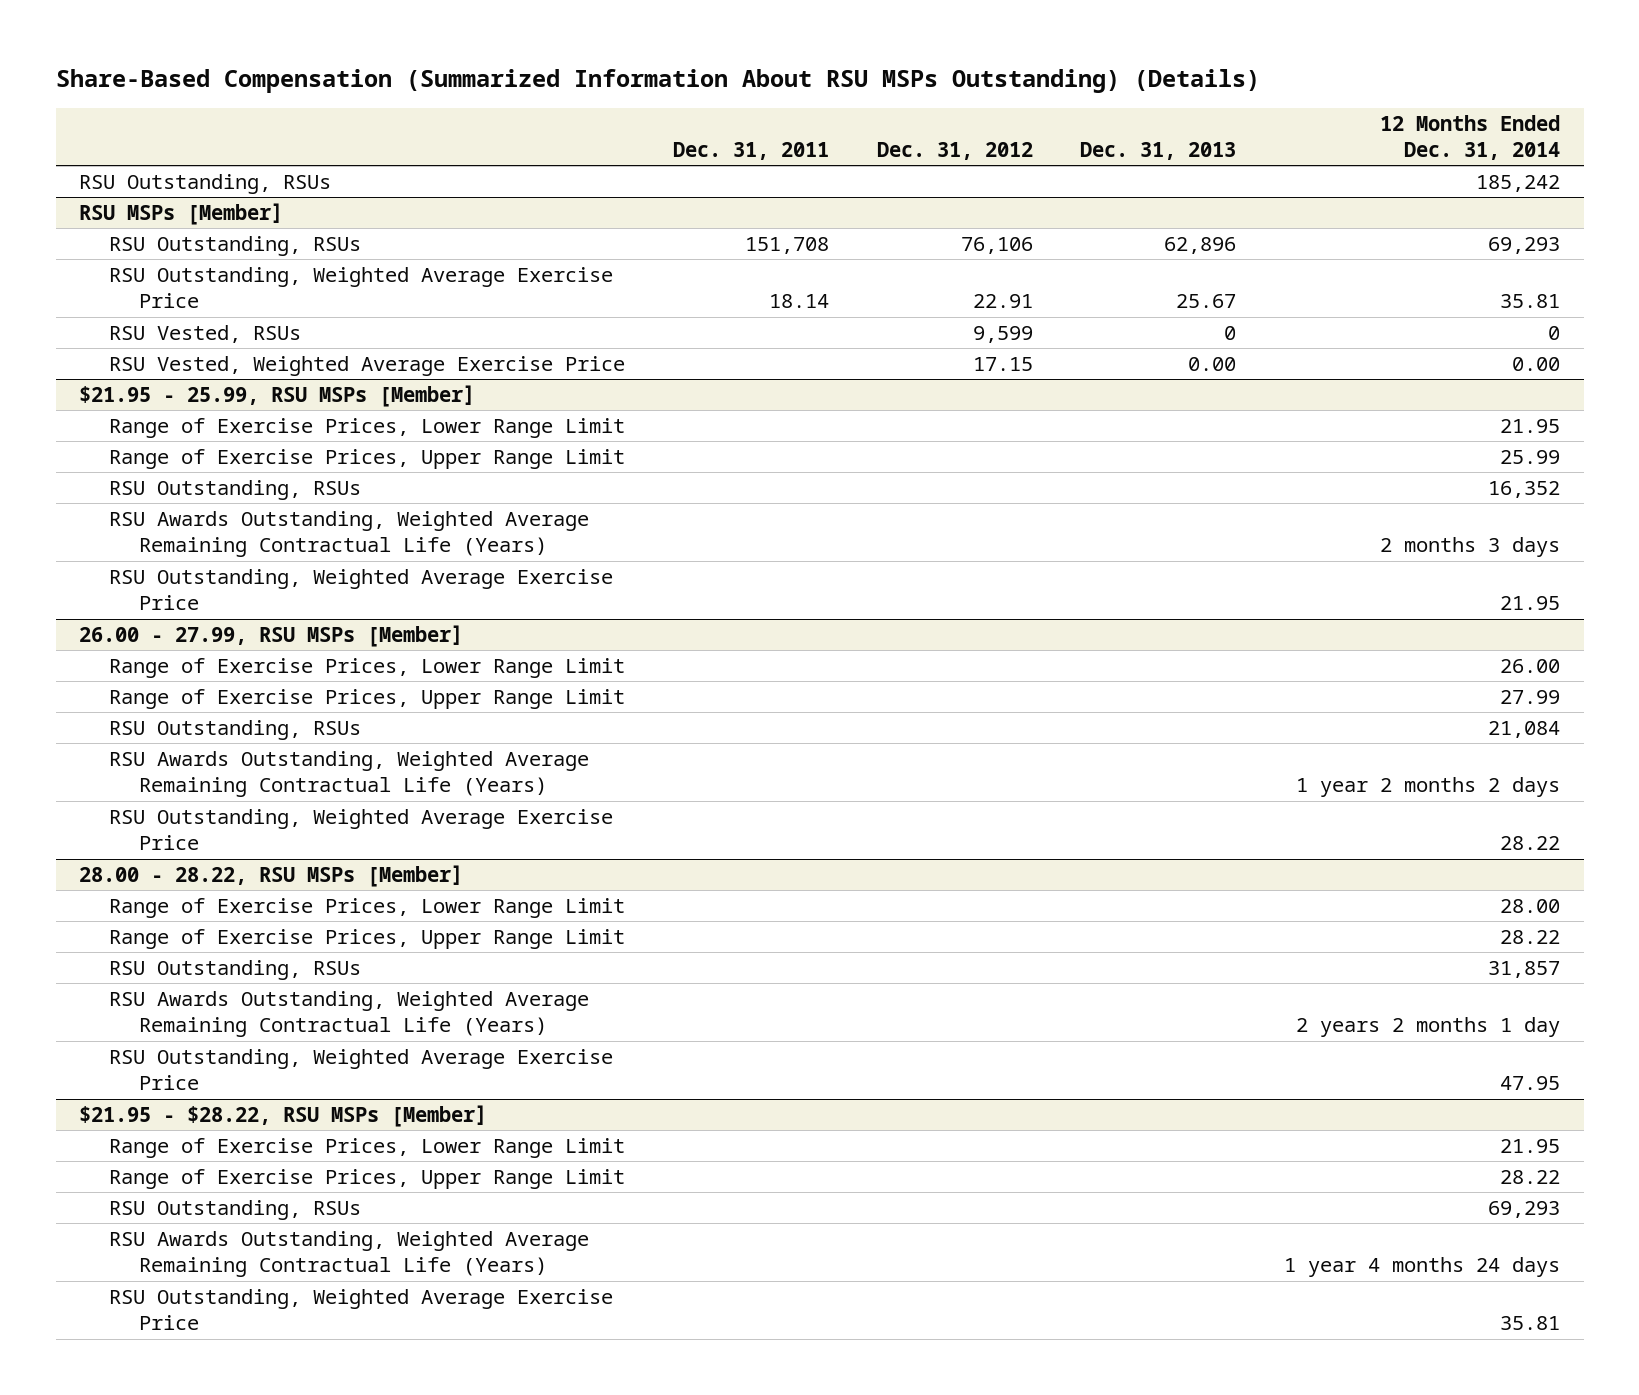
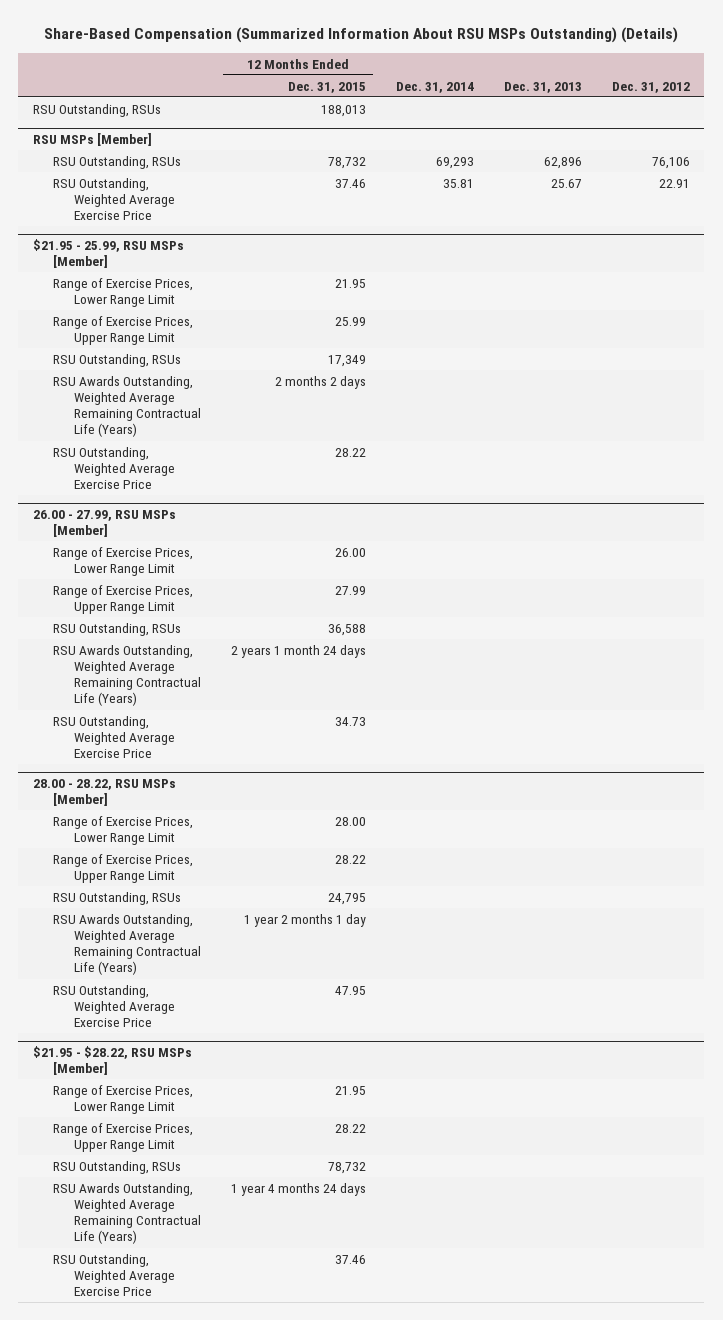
- | Dec. 31, 2011 | Dec. 31, 2012 | Dec. 31, 2013 | 12 Months Ended Dec. 31, 2014
+ | 12 Months Ended Dec. 31, 2015 | Dec. 31, 2014 | Dec. 31, 2013 | Dec. 31, 2012
@ RSU MSPs [Member]
- RSU Vested, RSUs | | 9,599 | 0 | 0
- RSU Vested, Weighted Average Exercise Price | | 17.15 | 0.00 | 0.00

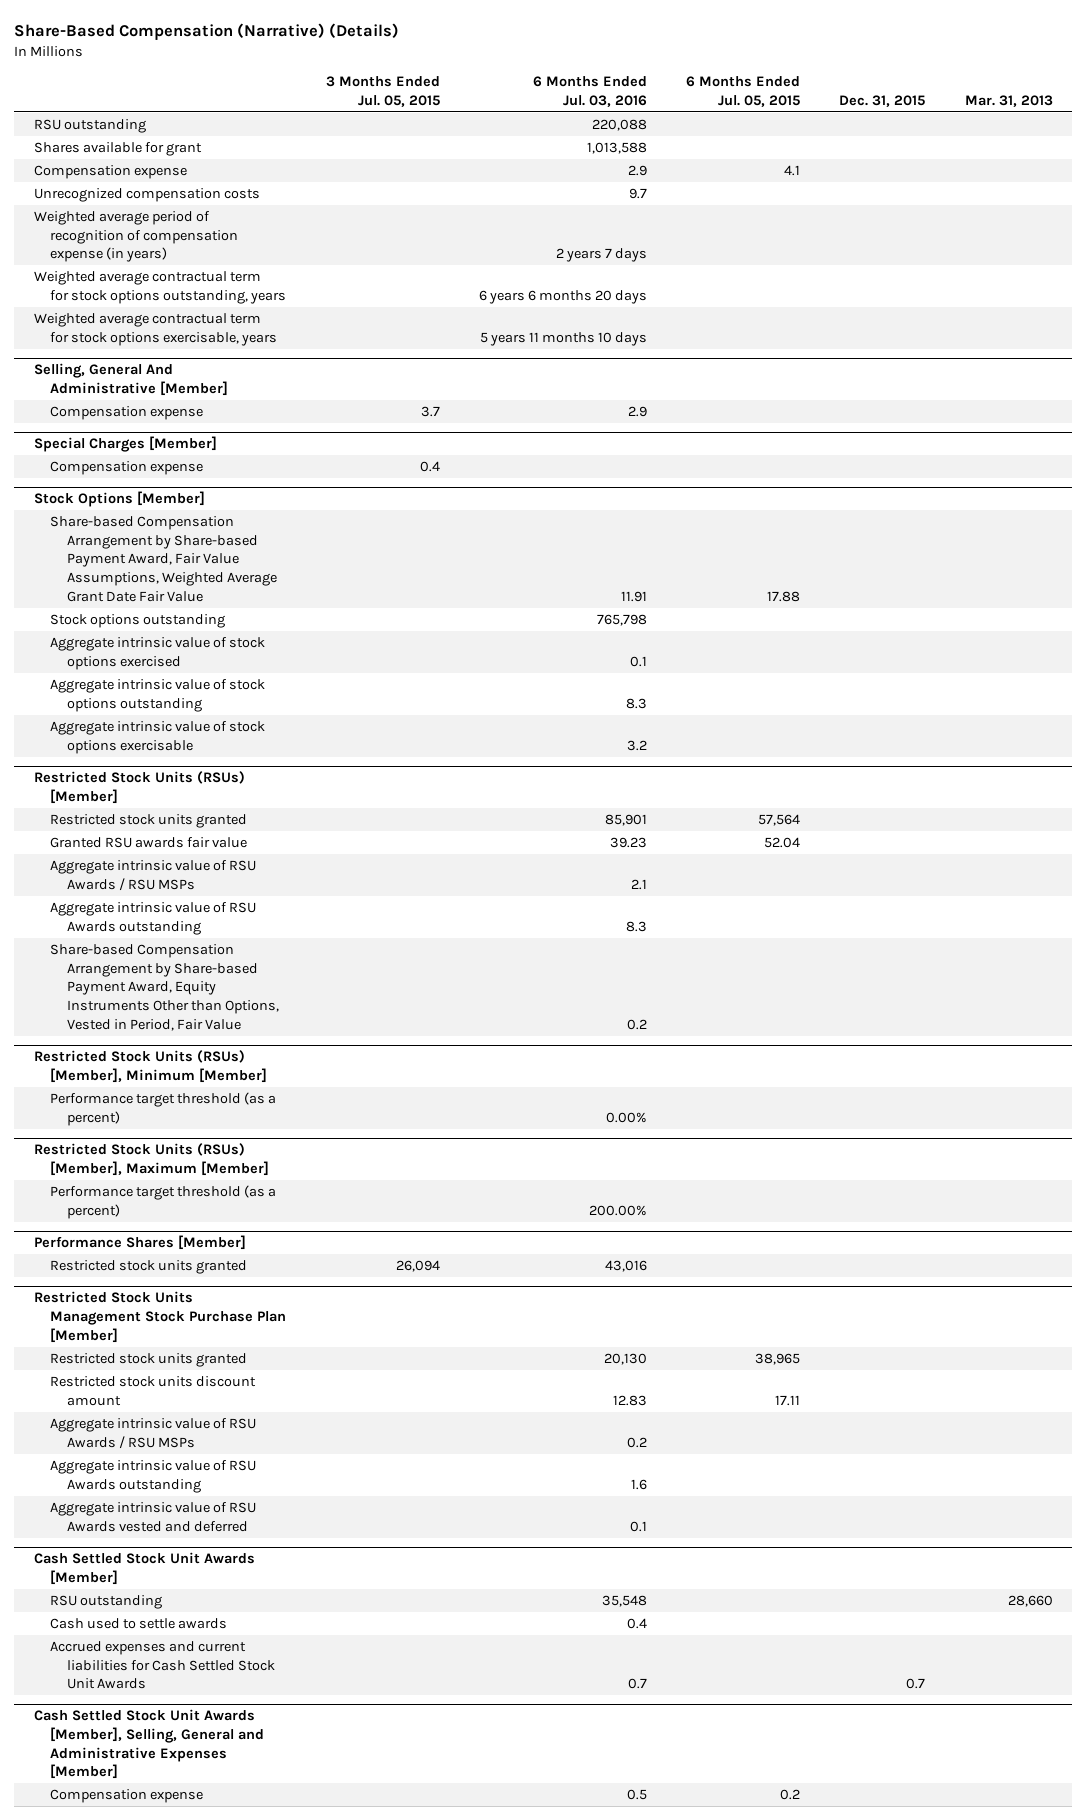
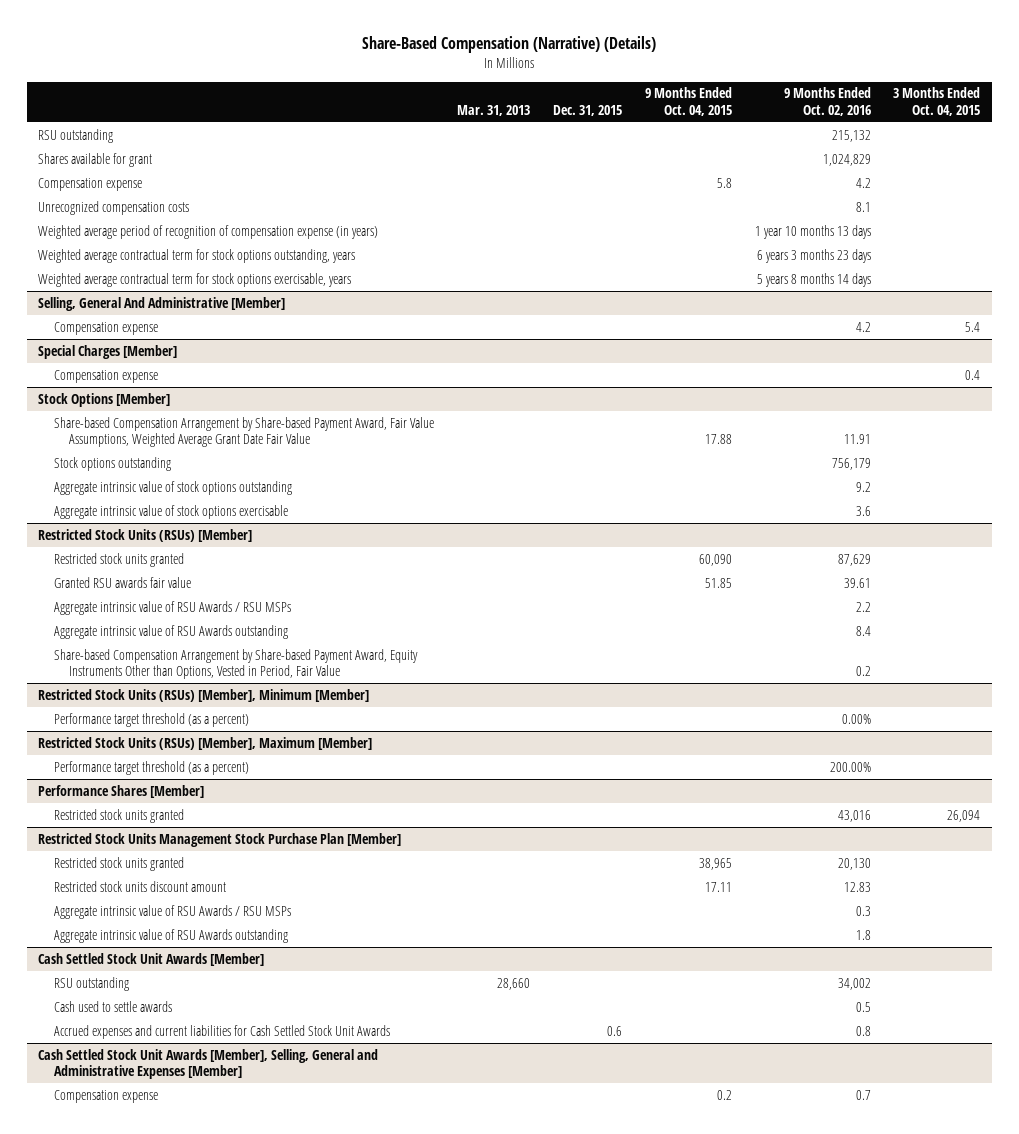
- | 3 Months Ended Jul. 05, 2015 | 6 Months Ended Jul. 03, 2016 | 6 Months Ended Jul. 05, 2015 | Dec. 31, 2015 | Mar. 31, 2013
+ | Mar. 31, 2013 | Dec. 31, 2015 | 9 Months Ended Oct. 04, 2015 | 9 Months Ended Oct. 02, 2016 | 3 Months Ended Oct. 04, 2015
@ Stock Options [Member]
- Aggregate intrinsic value of stock options exercised | | 0.1 | | |
@ Restricted Stock Units Management Stock Purchase Plan [Member]
- Aggregate intrinsic value of RSU Awards vested and deferred | | 0.1 | | |
@ Cash Settled Stock Unit Awards [Member]
- Accrued expenses and current liabilities for Cash Settled Stock Unit Awards | | 0.7 | | 0.7 |
+ Accrued expenses and current liabilities for Cash Settled Stock Unit Awards | | 0.6 | | 0.8 |

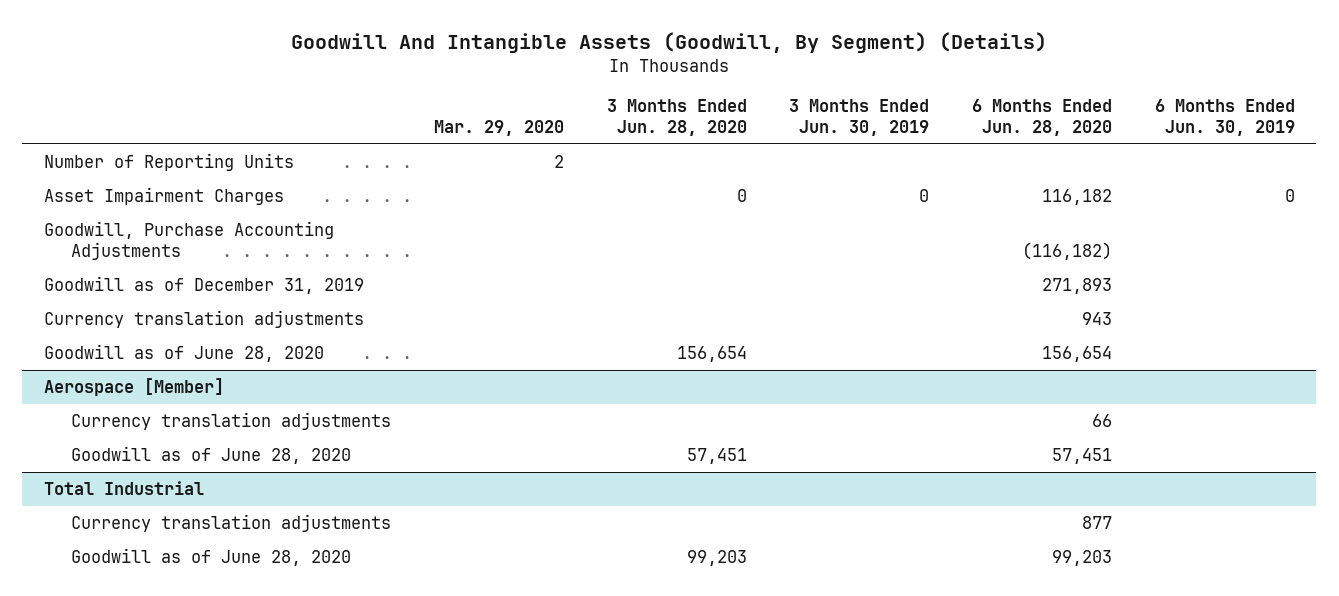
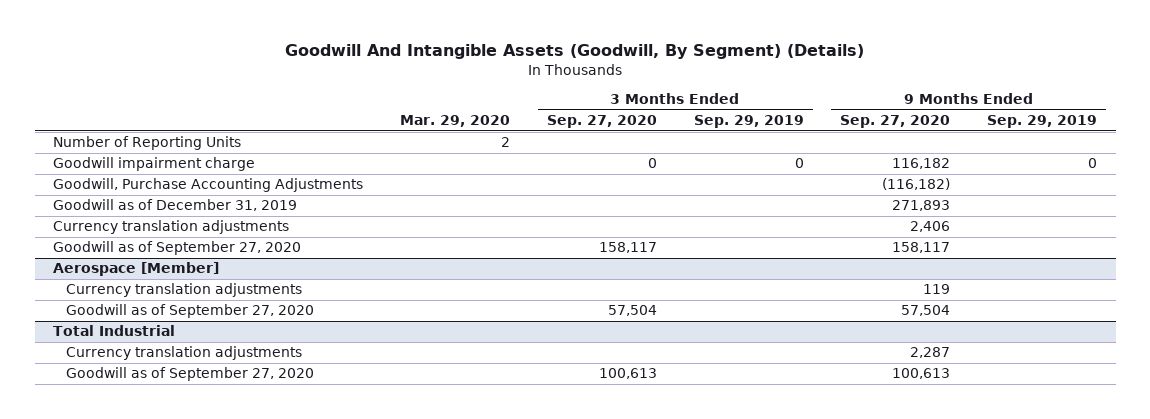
- | Mar. 29, 2020 | 3 Months Ended Jun. 28, 2020 | 3 Months Ended Jun. 30, 2019 | 6 Months Ended Jun. 28, 2020 | 6 Months Ended Jun. 30, 2019
+ | Mar. 29, 2020 | 3 Months Ended Sep. 27, 2020 | 3 Months Ended Sep. 29, 2019 | 9 Months Ended Sep. 27, 2020 | 9 Months Ended Sep. 29, 2019
- Asset Impairment Charges | | 0 | 0 | 116,182 | 0
+ Goodwill impairment charge | | 0 | 0 | 116,182 | 0
- Goodwill as of June 28, 2020 | | 156,654 | | 156,654 |
+ Goodwill as of September 27, 2020 | | 158,117 | | 158,117 |
@ Aerospace [Member]
- Goodwill as of June 28, 2020 | | 57,451 | | 57,451 |
+ Goodwill as of September 27, 2020 | | 57,504 | | 57,504 |
@ Total Industrial
- Goodwill as of June 28, 2020 | | 99,203 | | 99,203 |
+ Goodwill as of September 27, 2020 | | 100,613 | | 100,613 |

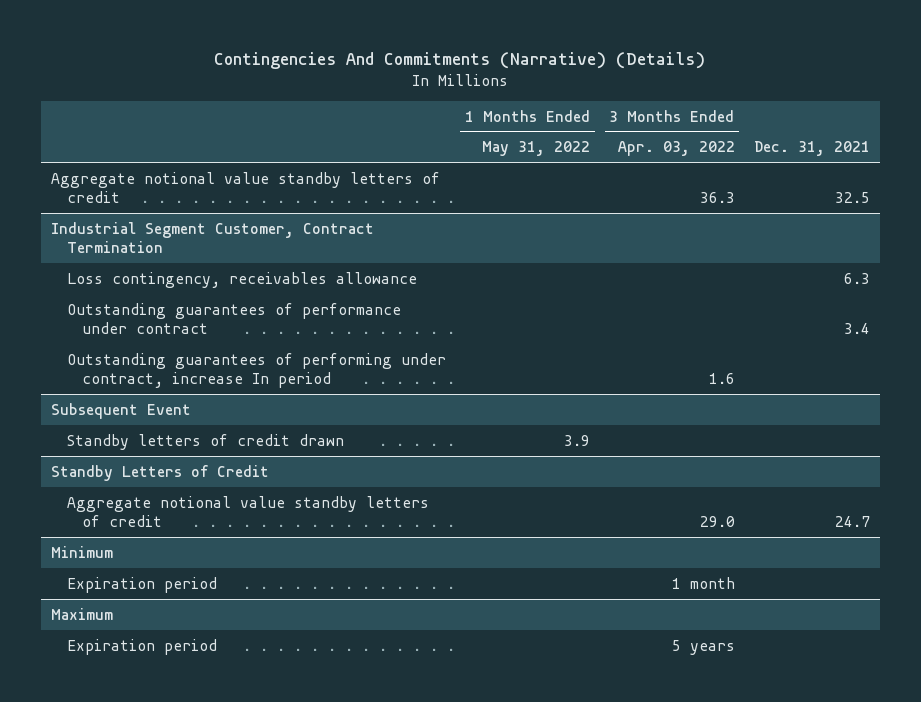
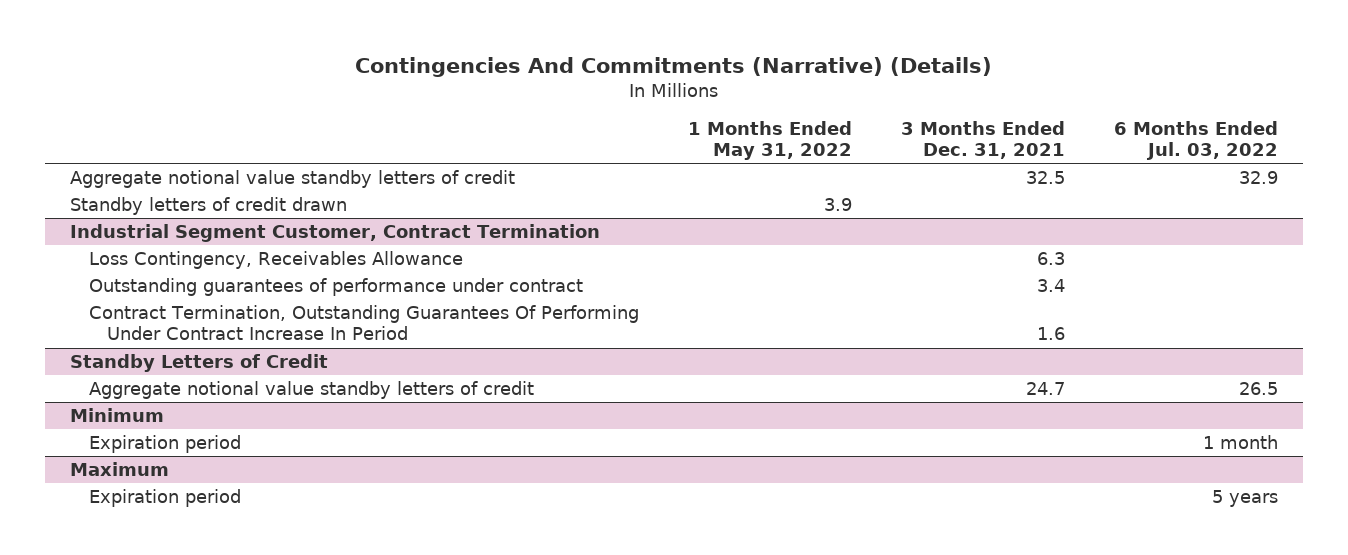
- | 1 Months Ended May 31, 2022 | 3 Months Ended Apr. 03, 2022 | Dec. 31, 2021
+ | 1 Months Ended May 31, 2022 | 3 Months Ended Dec. 31, 2021 | 6 Months Ended Jul. 03, 2022
+ Standby letters of credit drawn | 3.9 | |
@ Industrial Segment Customer, Contract Termination
- Loss contingency, receivables allowance | | | 6.3
+ Loss Contingency, Receivables Allowance | | 6.3 |
- Outstanding guarantees of performing under contract, increase In period | | 1.6 |
- Subsequent Event
- Standby letters of credit drawn | 3.9 | |
@ Industrial Segment Customer, Contract Termination
+ Contract Termination, Outstanding Guarantees Of Performing Under Contract Increase In Period | | 1.6 |

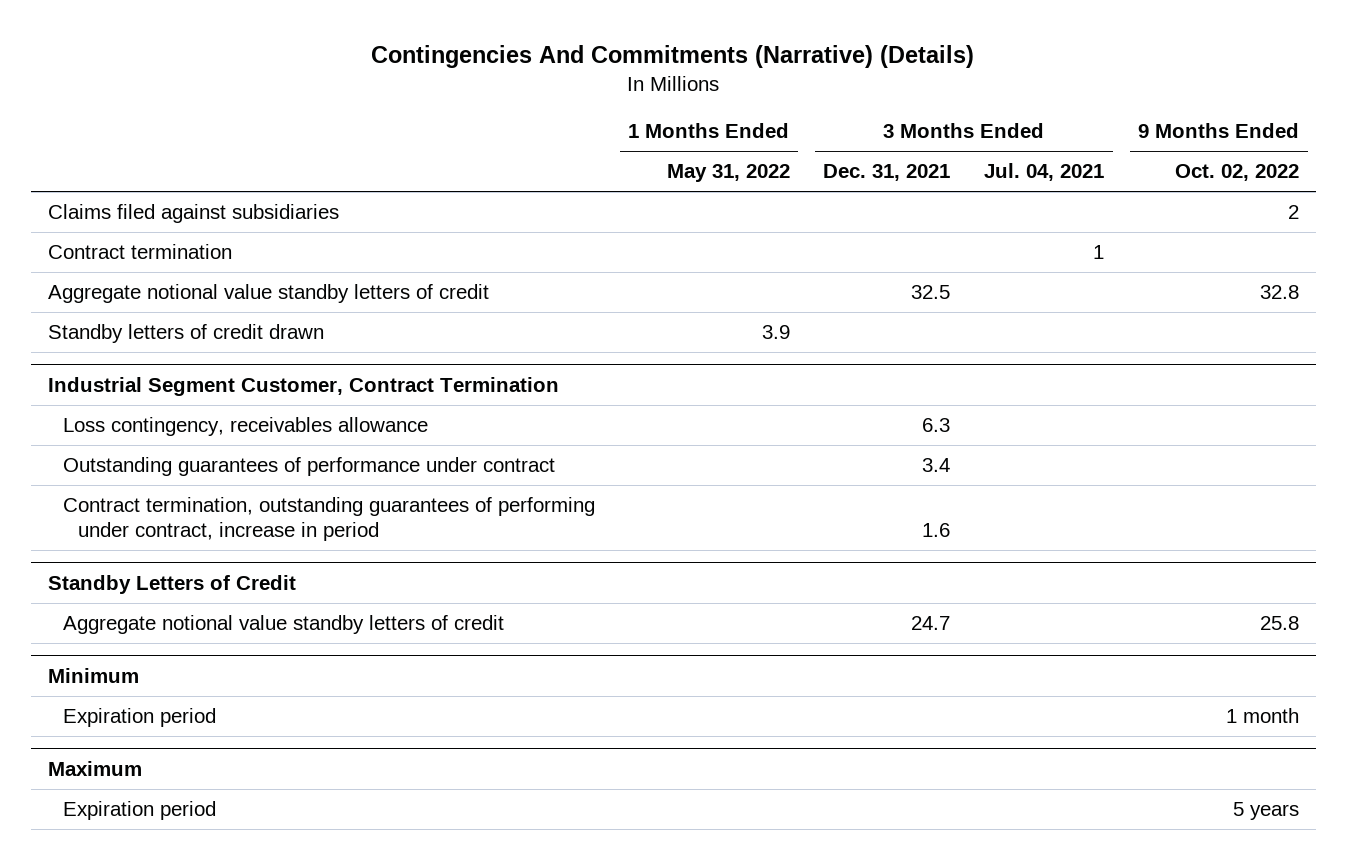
- | 1 Months Ended May 31, 2022 | 3 Months Ended Dec. 31, 2021 | 6 Months Ended Jul. 03, 2022
+ | 1 Months Ended May 31, 2022 | 3 Months Ended Dec. 31, 2021 | 3 Months Ended Jul. 04, 2021 | 9 Months Ended Oct. 02, 2022
+ Claims filed against subsidiaries | | | | 2
+ Contract termination | | | 1 |
@ Industrial Segment Customer, Contract Termination
- Loss Contingency, Receivables Allowance | | 6.3 |
+ Loss contingency, receivables allowance | | 6.3 | |
- Contract Termination, Outstanding Guarantees Of Performing Under Contract Increase In Period | | 1.6 |
+ Contract termination, outstanding guarantees of performing under contract, increase in period | | 1.6 | |

